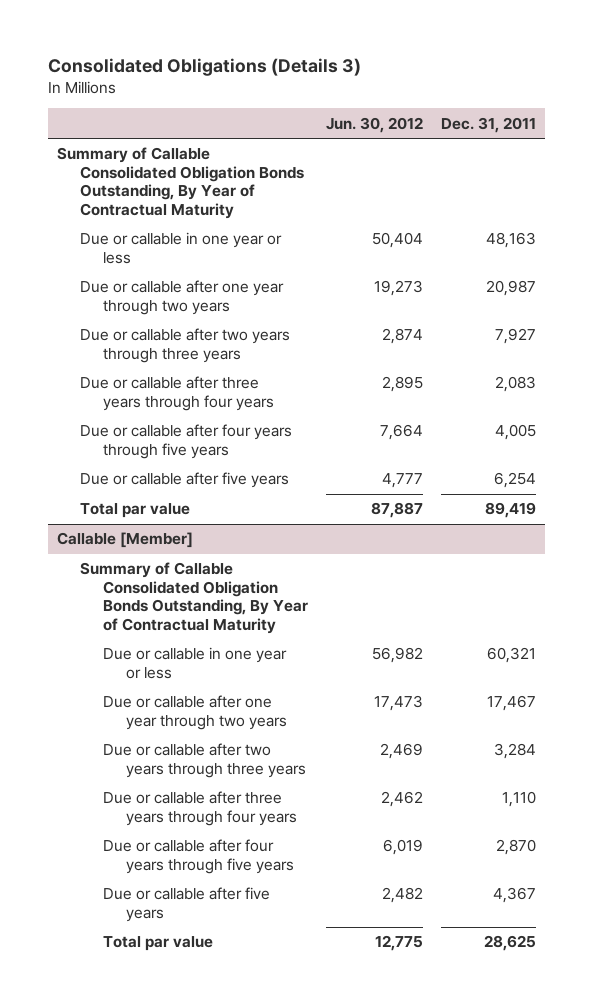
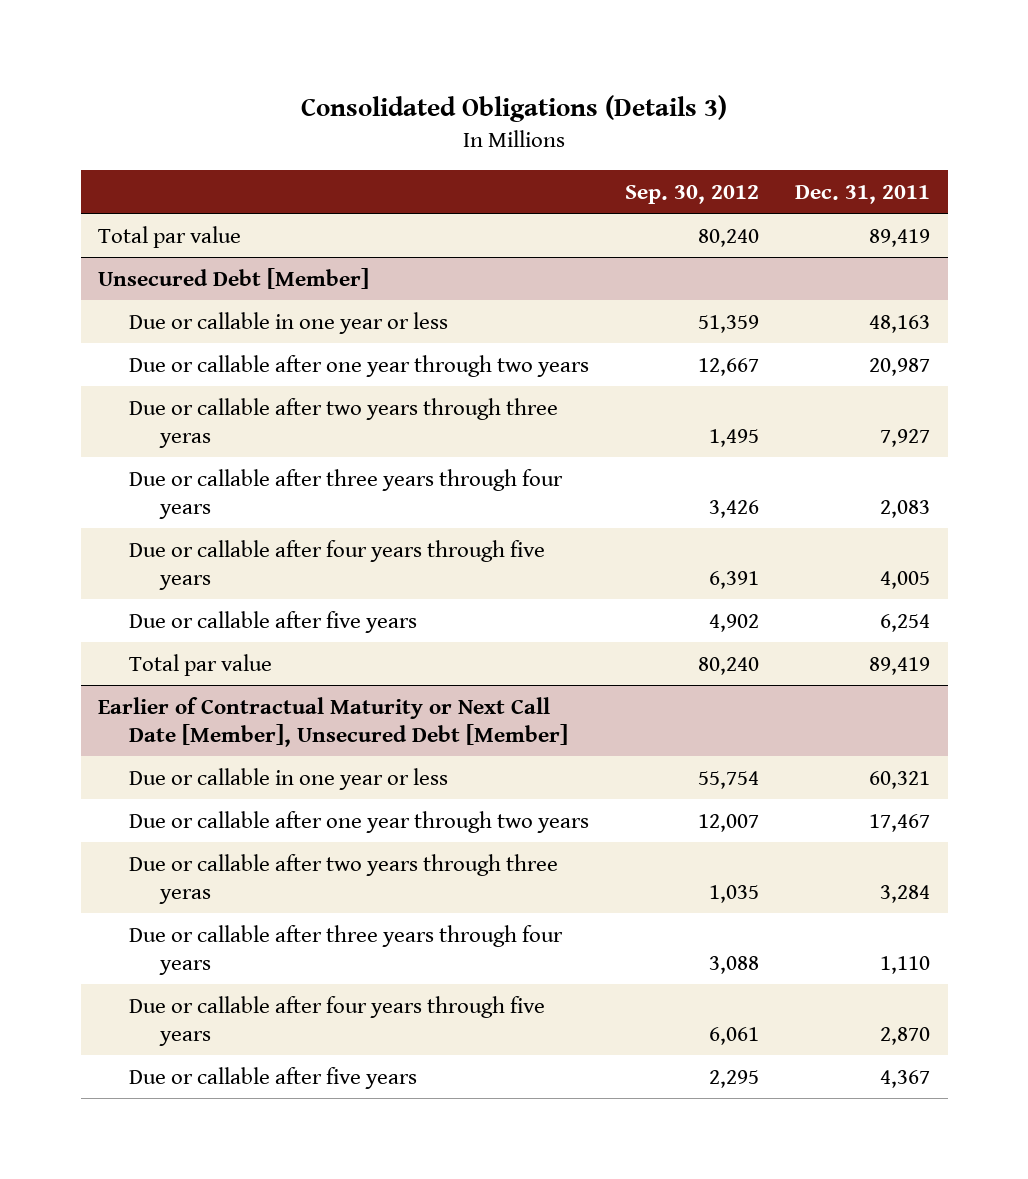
- | Jun. 30, 2012 | Dec. 31, 2011
+ | Sep. 30, 2012 | Dec. 31, 2011
- Summary of Callable Consolidated Obligation Bonds Outstanding, By Year of Contractual Maturity
+ Total par value | 80,240 | 89,419
+ Unsecured Debt [Member]
- Due or callable after two years through three years | 2,874 | 7,927
+ Due or callable after two years through three yeras | 1,495 | 7,927
- Callable [Member]
- Summary of Callable Consolidated Obligation Bonds Outstanding, By Year of Contractual Maturity
+ Earlier of Contractual Maturity or Next Call Date [Member], Unsecured Debt [Member]
- Due or callable after two years through three years | 2,469 | 3,284
+ Due or callable after two years through three yeras | 1,035 | 3,284
- Total par value | 12,775 | 28,625

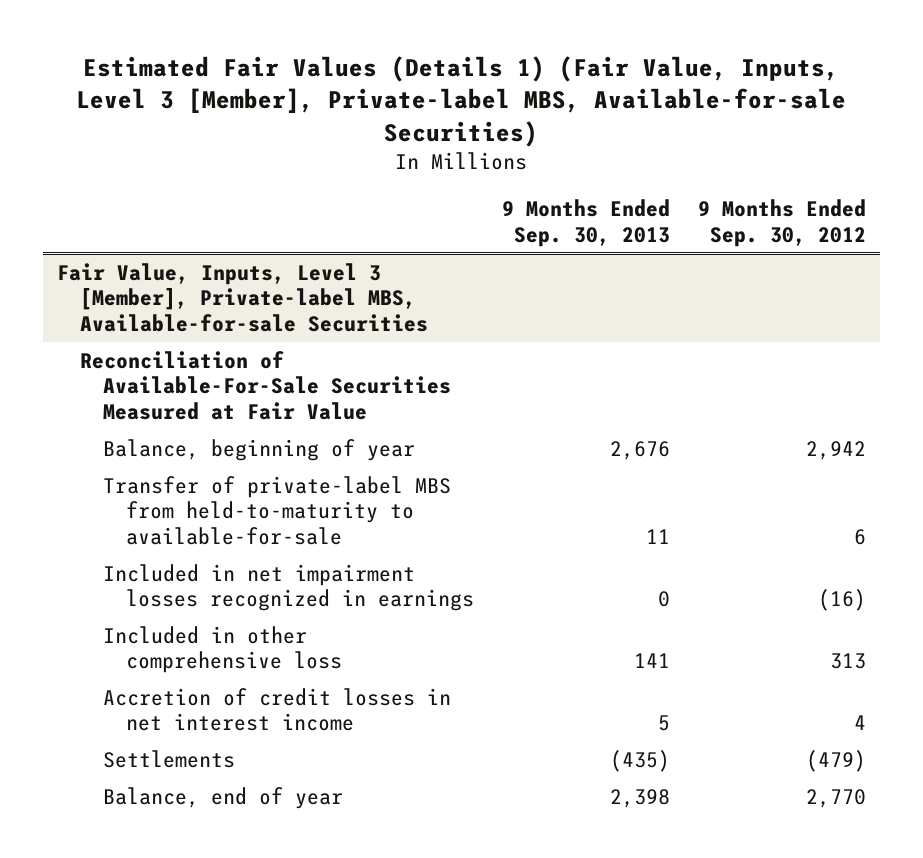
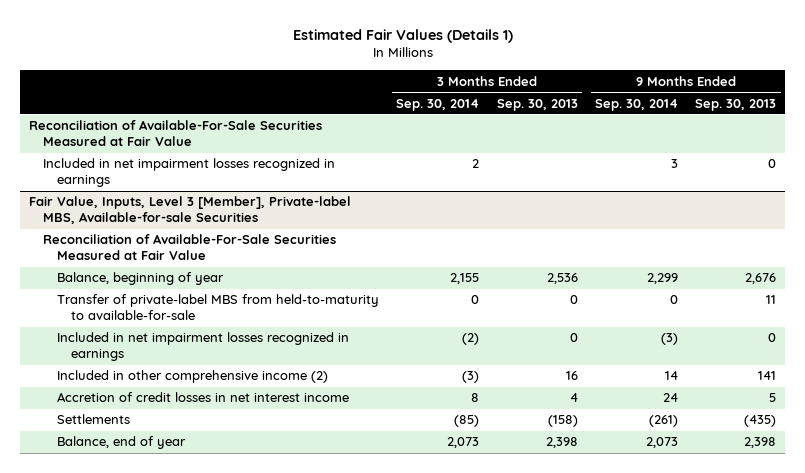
- Estimated Fair Values (Details 1) (Fair Value, Inputs, Level 3 [Member], Private-label MBS, Available-for-sale Securities)
+ Estimated Fair Values (Details 1)
- | 9 Months Ended Sep. 30, 2013 | 9 Months Ended Sep. 30, 2012
+ | 3 Months Ended Sep. 30, 2014 | 3 Months Ended Sep. 30, 2013 | 9 Months Ended Sep. 30, 2014 | 9 Months Ended Sep. 30, 2013
+ Reconciliation of Available-For-Sale Securities Measured at Fair Value
+ Included in net impairment losses recognized in earnings | 2 | | 3 | 0
@ Fair Value, Inputs, Level 3 [Member], Private-label MBS, Available-for-sale Securities
- Included in other comprehensive loss | 141 | 313
+ Included in other comprehensive income (2) | (3) | 16 | 14 | 141

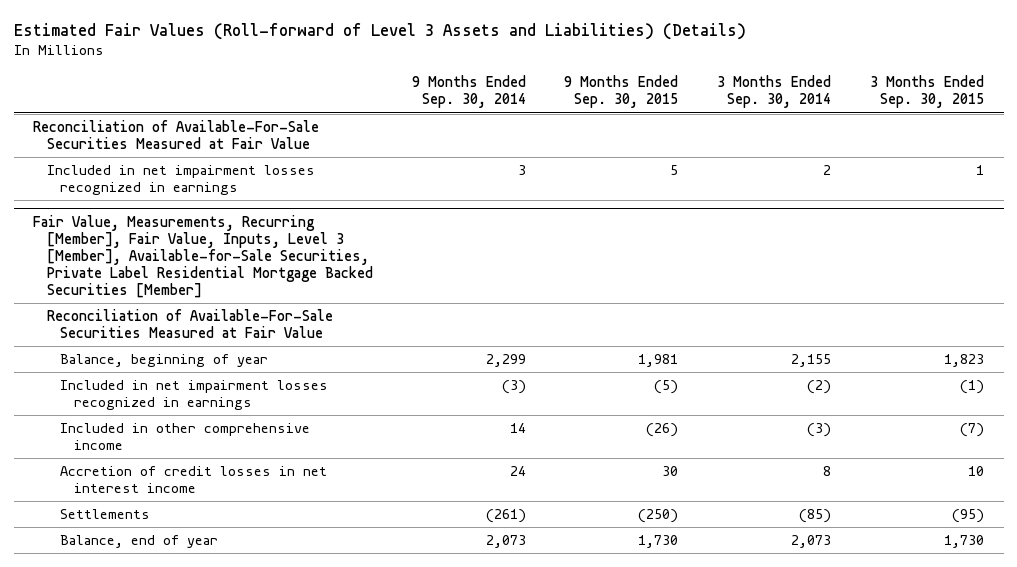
- Estimated Fair Values (Details 1)
+ Estimated Fair Values (Roll-forward of Level 3 Assets and Liabilities) (Details)
- | 3 Months Ended Sep. 30, 2014 | 3 Months Ended Sep. 30, 2013 | 9 Months Ended Sep. 30, 2014 | 9 Months Ended Sep. 30, 2013
+ | 9 Months Ended Sep. 30, 2014 | 9 Months Ended Sep. 30, 2015 | 3 Months Ended Sep. 30, 2014 | 3 Months Ended Sep. 30, 2015
- Fair Value, Inputs, Level 3 [Member], Private-label MBS, Available-for-sale Securities
+ Fair Value, Measurements, Recurring [Member], Fair Value, Inputs, Level 3 [Member], Available-for-Sale Securities, Private Label Residential Mortgage Backed Securities [Member]
- Transfer of private-label MBS from held-to-maturity to available-for-sale | 0 | 0 | 0 | 11
- Included in other comprehensive income (2) | (3) | 16 | 14 | 141
+ Included in other comprehensive income | 14 | (26) | (3) | (7)

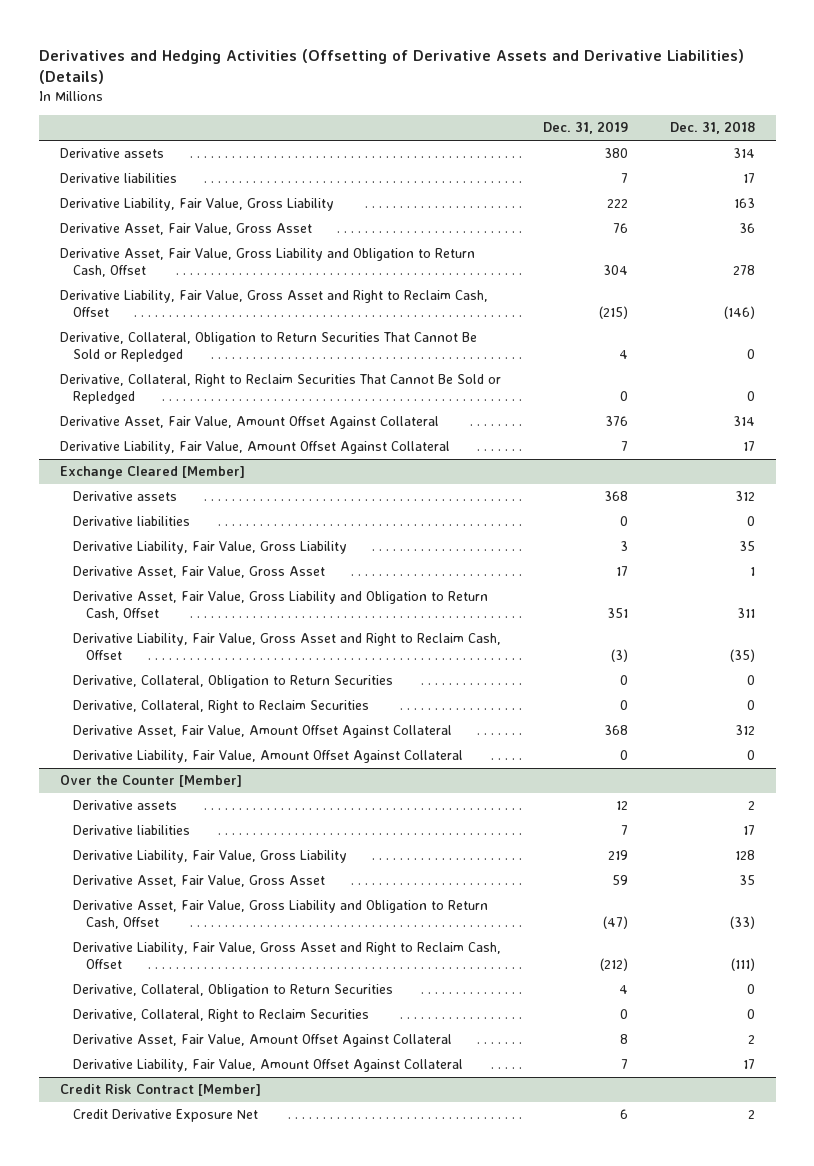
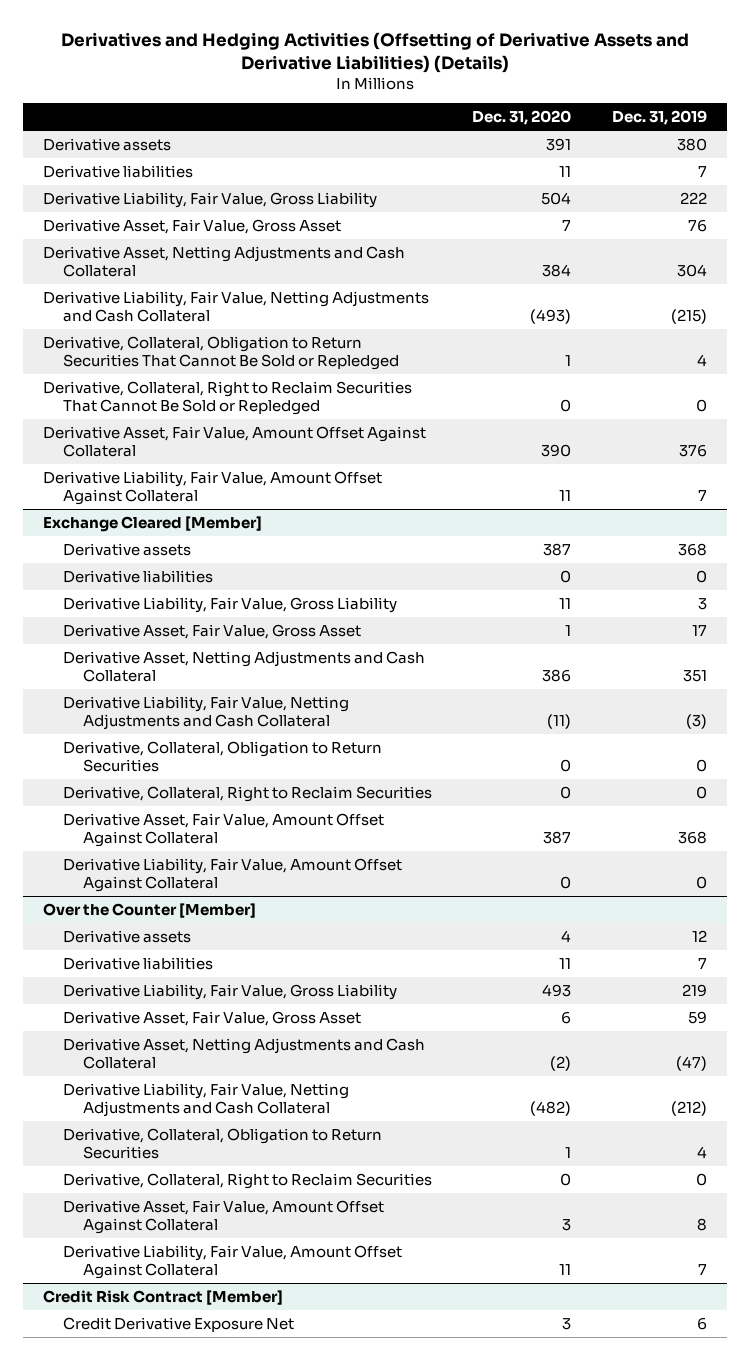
- | Dec. 31, 2019 | Dec. 31, 2018
+ | Dec. 31, 2020 | Dec. 31, 2019
- Derivative Asset, Fair Value, Gross Liability and Obligation to Return Cash, Offset | 304 | 278
- Derivative Liability, Fair Value, Gross Asset and Right to Reclaim Cash, Offset | (215) | (146)
+ Derivative Asset, Netting Adjustments and Cash Collateral | 384 | 304
+ Derivative Liability, Fair Value, Netting Adjustments and Cash Collateral | (493) | (215)
@ Exchange Cleared [Member]
- Derivative Asset, Fair Value, Gross Liability and Obligation to Return Cash, Offset | 351 | 311
- Derivative Liability, Fair Value, Gross Asset and Right to Reclaim Cash, Offset | (3) | (35)
+ Derivative Asset, Netting Adjustments and Cash Collateral | 386 | 351
+ Derivative Liability, Fair Value, Netting Adjustments and Cash Collateral | (11) | (3)
@ Over the Counter [Member]
- Derivative Asset, Fair Value, Gross Liability and Obligation to Return Cash, Offset | (47) | (33)
- Derivative Liability, Fair Value, Gross Asset and Right to Reclaim Cash, Offset | (212) | (111)
+ Derivative Asset, Netting Adjustments and Cash Collateral | (2) | (47)
+ Derivative Liability, Fair Value, Netting Adjustments and Cash Collateral | (482) | (212)

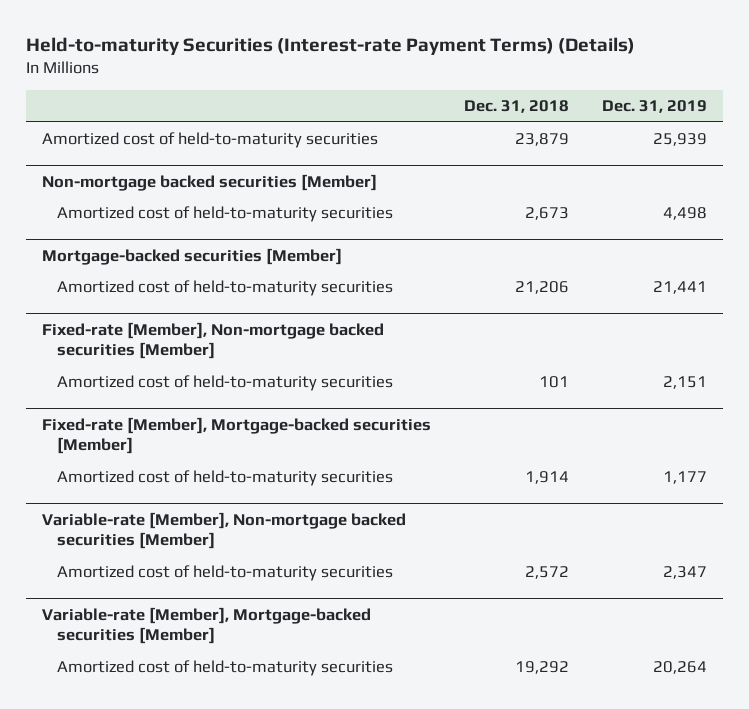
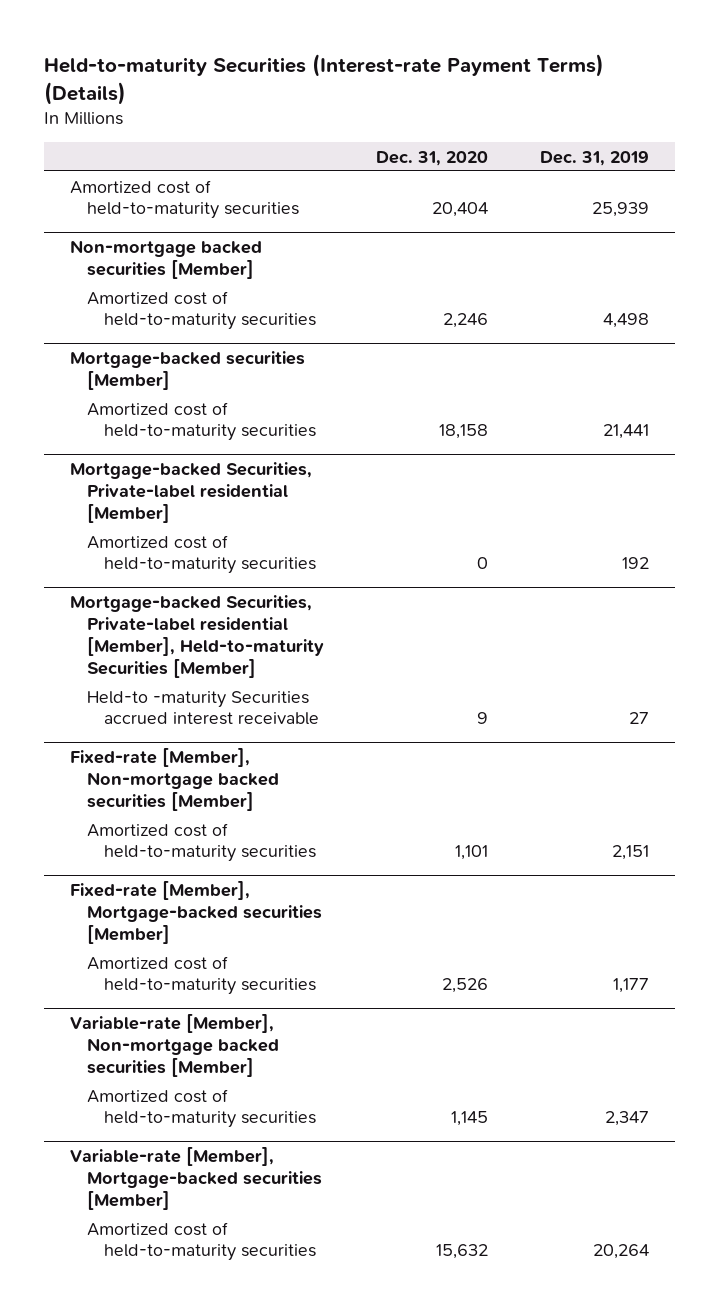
- | Dec. 31, 2018 | Dec. 31, 2019
+ | Dec. 31, 2020 | Dec. 31, 2019
+ Mortgage-backed Securities, Private-label residential [Member]
+ Amortized cost of held-to-maturity securities | 0 | 192
+ Mortgage-backed Securities, Private-label residential [Member], Held-to-maturity Securities [Member]
+ Held-to -maturity Securities accrued interest receivable | 9 | 27

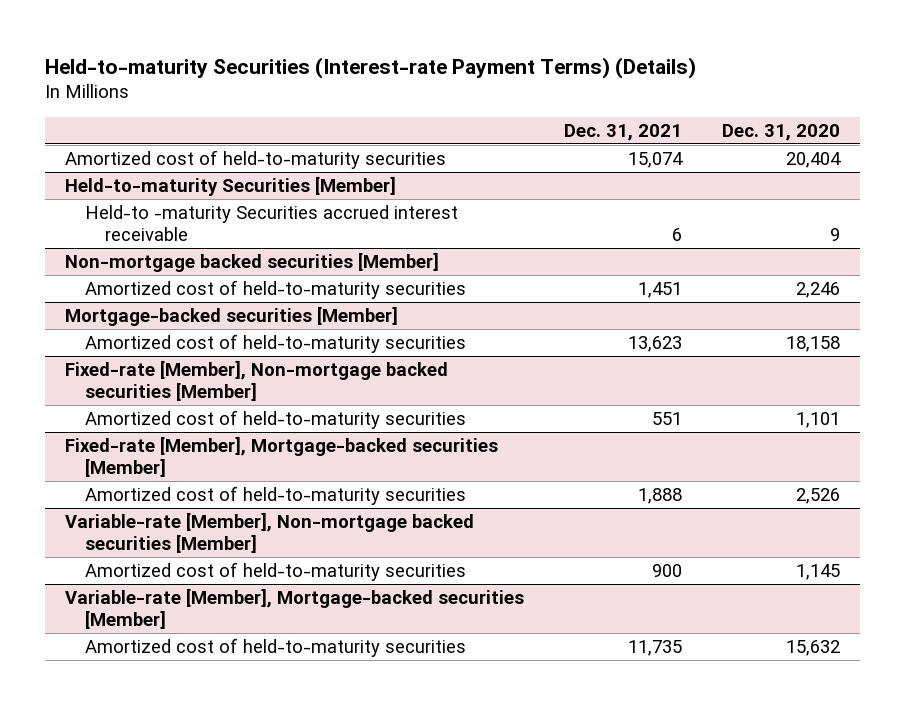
- | Dec. 31, 2020 | Dec. 31, 2019
+ | Dec. 31, 2021 | Dec. 31, 2020
+ Held-to-maturity Securities [Member]
+ Held-to -maturity Securities accrued interest receivable | 6 | 9
- Mortgage-backed Securities, Private-label residential [Member]
- Amortized cost of held-to-maturity securities | 0 | 192
- Mortgage-backed Securities, Private-label residential [Member], Held-to-maturity Securities [Member]
- Held-to -maturity Securities accrued interest receivable | 9 | 27

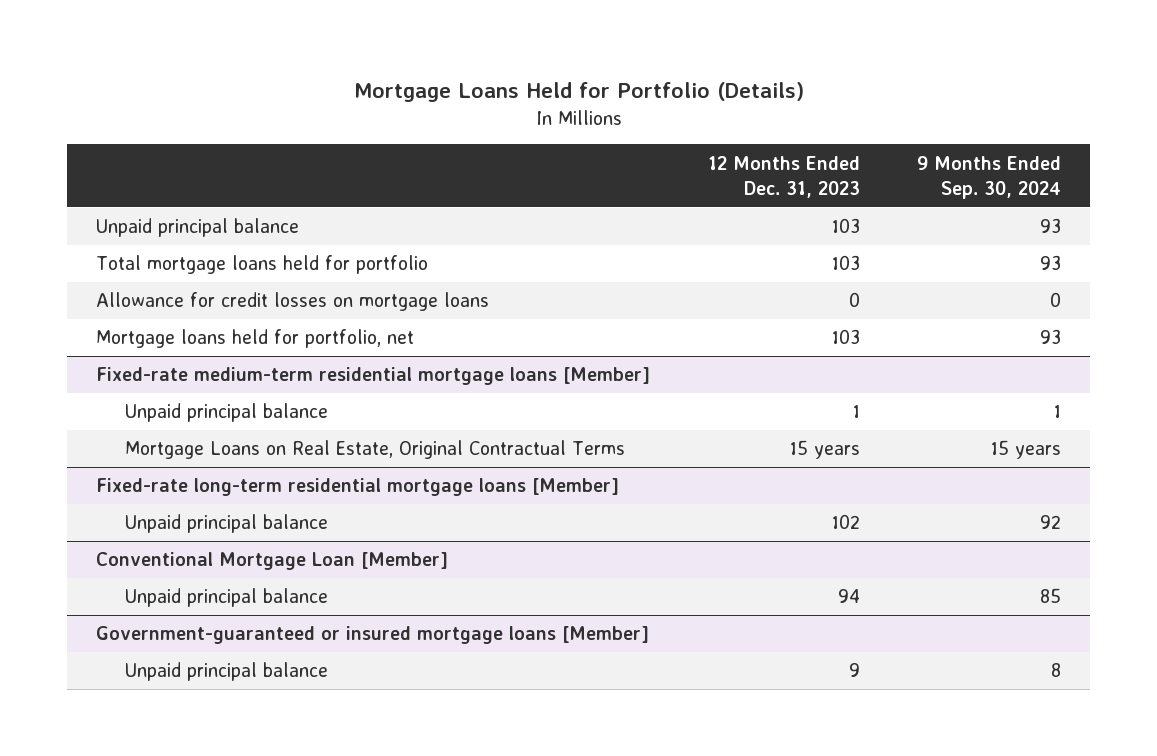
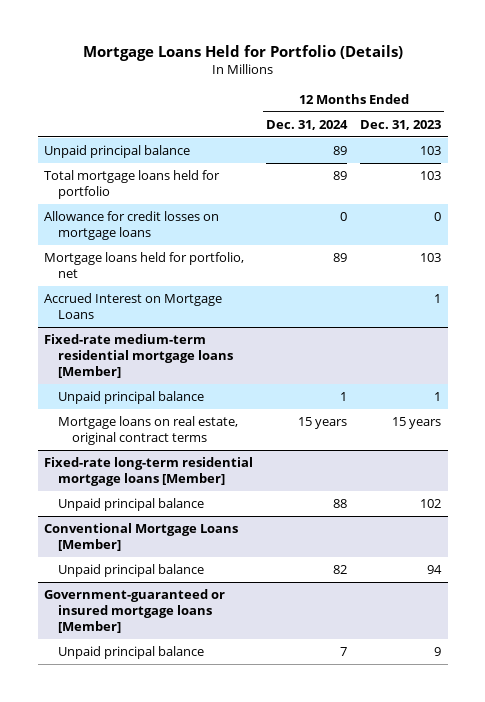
- | 12 Months Ended Dec. 31, 2023 | 9 Months Ended Sep. 30, 2024
+ | 12 Months Ended Dec. 31, 2024 | 12 Months Ended Dec. 31, 2023
+ Accrued Interest on Mortgage Loans | | 1
@ Fixed-rate medium-term residential mortgage loans [Member]
- Mortgage Loans on Real Estate, Original Contractual Terms | 15 years | 15 years
+ Mortgage loans on real estate, original contract terms | 15 years | 15 years
- Conventional Mortgage Loan [Member]
+ Conventional Mortgage Loans [Member]

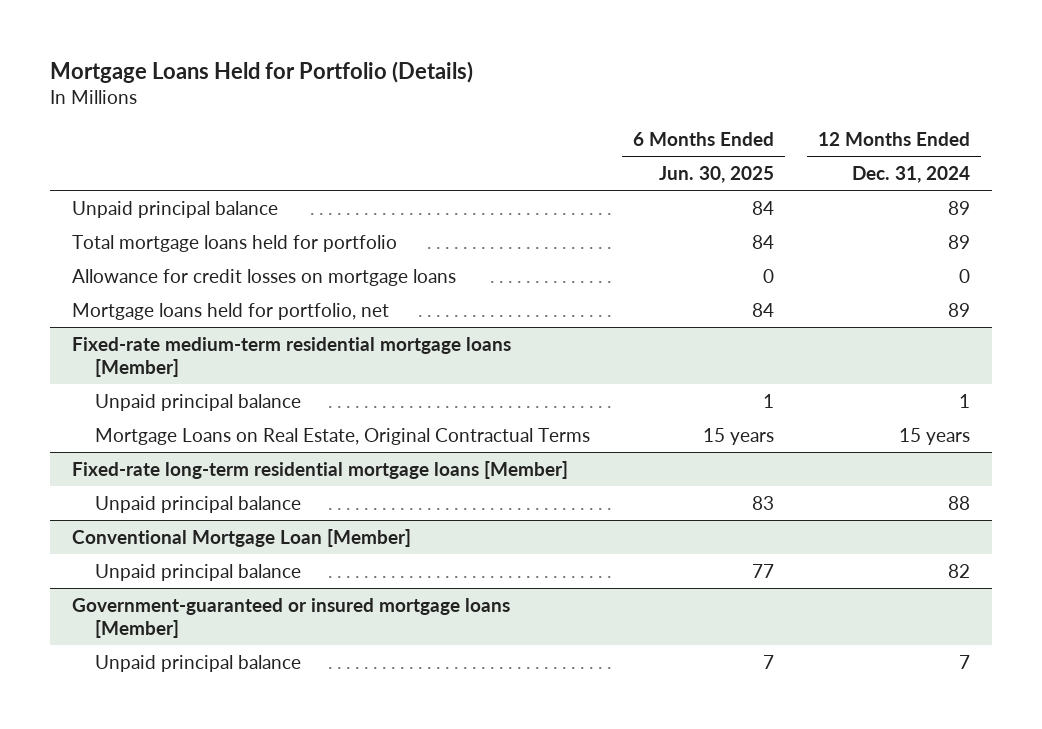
- | 12 Months Ended Dec. 31, 2024 | 12 Months Ended Dec. 31, 2023
+ | 6 Months Ended Jun. 30, 2025 | 12 Months Ended Dec. 31, 2024
- Accrued Interest on Mortgage Loans | | 1
@ Fixed-rate medium-term residential mortgage loans [Member]
- Mortgage loans on real estate, original contract terms | 15 years | 15 years
+ Mortgage Loans on Real Estate, Original Contractual Terms | 15 years | 15 years
- Conventional Mortgage Loans [Member]
+ Conventional Mortgage Loan [Member]

